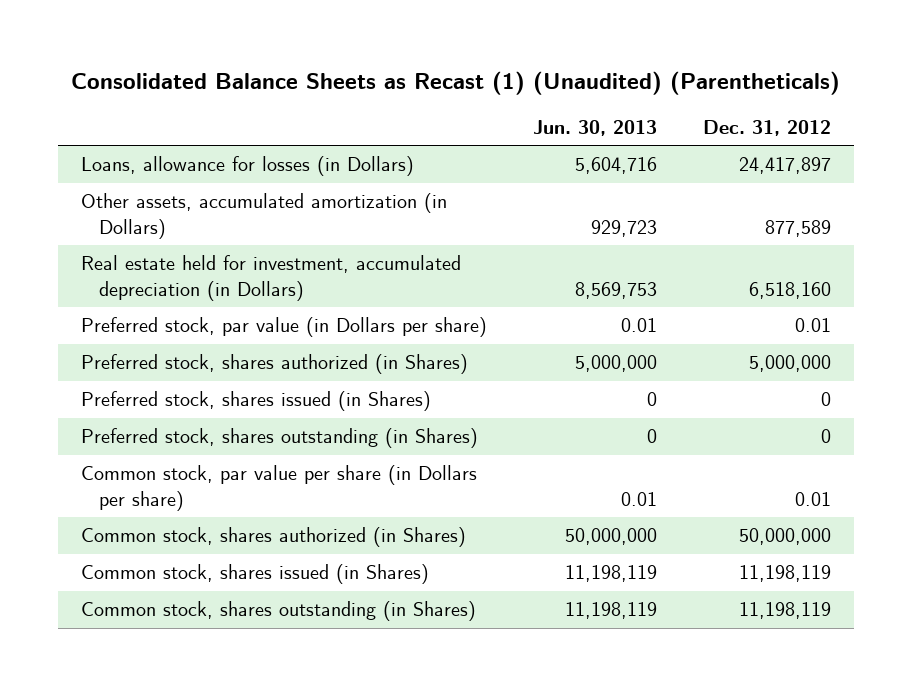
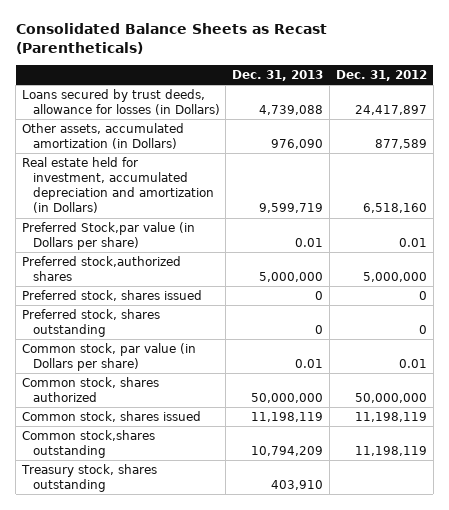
- Consolidated Balance Sheets as Recast (1) (Unaudited) (Parentheticals)
+ Consolidated Balance Sheets as Recast (Parentheticals)
- | Jun. 30, 2013 | Dec. 31, 2012
+ | Dec. 31, 2013 | Dec. 31, 2012
- Loans, allowance for losses (in Dollars) | 5,604,716 | 24,417,897
+ Loans secured by trust deeds, allowance for losses (in Dollars) | 4,739,088 | 24,417,897
- Real estate held for investment, accumulated depreciation (in Dollars) | 8,569,753 | 6,518,160
- Preferred stock, par value (in Dollars per share) | 0.01 | 0.01
- Preferred stock, shares authorized (in Shares) | 5,000,000 | 5,000,000
- Preferred stock, shares issued (in Shares) | 0 | 0
- Preferred stock, shares outstanding (in Shares) | 0 | 0
- Common stock, par value per share (in Dollars per share) | 0.01 | 0.01
- Common stock, shares authorized (in Shares) | 50,000,000 | 50,000,000
- Common stock, shares issued (in Shares) | 11,198,119 | 11,198,119
- Common stock, shares outstanding (in Shares) | 11,198,119 | 11,198,119
+ Real estate held for investment, accumulated depreciation and amortization (in Dollars) | 9,599,719 | 6,518,160
+ Preferred Stock,par value (in Dollars per share) | 0.01 | 0.01
+ Preferred stock,authorized shares | 5,000,000 | 5,000,000
+ Preferred stock, shares issued | 0 | 0
+ Preferred stock, shares outstanding | 0 | 0
+ Common stock, par value (in Dollars per share) | 0.01 | 0.01
+ Common stock, shares authorized | 50,000,000 | 50,000,000
+ Common stock, shares issued | 11,198,119 | 11,198,119
+ Common stock,shares outstanding | 10,794,209 | 11,198,119
+ Treasury stock, shares outstanding | 403,910 |

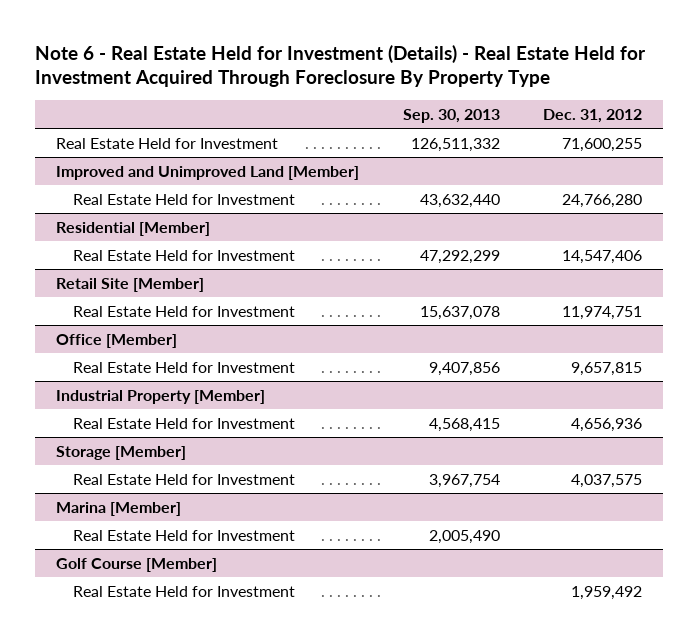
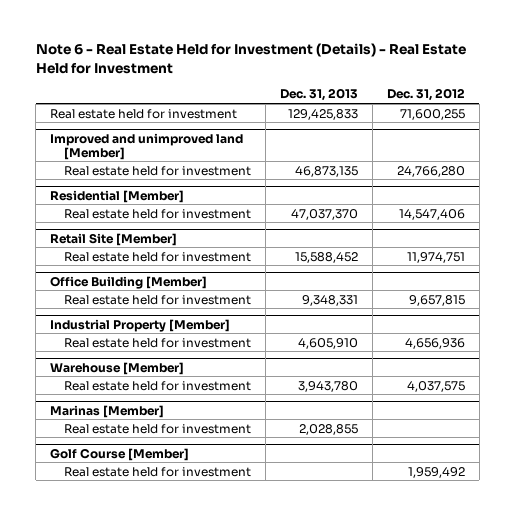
- Note 6 - Real Estate Held for Investment (Details) - Real Estate Held for Investment Acquired Through Foreclosure By Property Type
+ Note 6 - Real Estate Held for Investment (Details) - Real Estate Held for Investment
- | Sep. 30, 2013 | Dec. 31, 2012
+ | Dec. 31, 2013 | Dec. 31, 2012
- Real Estate Held for Investment | 126,511,332 | 71,600,255
- Improved and Unimproved Land [Member]
- Real Estate Held for Investment | 43,632,440 | 24,766,280
+ Real estate held for investment | 129,425,833 | 71,600,255
+ Improved and unimproved land [Member]
+ Real estate held for investment | 46,873,135 | 24,766,280
@ Residential [Member]
- Real Estate Held for Investment | 47,292,299 | 14,547,406
+ Real estate held for investment | 47,037,370 | 14,547,406
@ Retail Site [Member]
- Real Estate Held for Investment | 15,637,078 | 11,974,751
- Office [Member]
- Real Estate Held for Investment | 9,407,856 | 9,657,815
@ Retail Site [Member]
+ Real estate held for investment | 15,588,452 | 11,974,751
+ Office Building [Member]
+ Real estate held for investment | 9,348,331 | 9,657,815
@ Industrial Property [Member]
- Real Estate Held for Investment | 4,568,415 | 4,656,936
- Storage [Member]
- Real Estate Held for Investment | 3,967,754 | 4,037,575
- Marina [Member]
- Real Estate Held for Investment | 2,005,490 |
@ Industrial Property [Member]
+ Real estate held for investment | 4,605,910 | 4,656,936
+ Warehouse [Member]
+ Real estate held for investment | 3,943,780 | 4,037,575
+ Marinas [Member]
+ Real estate held for investment | 2,028,855 |
@ Golf Course [Member]
- Real Estate Held for Investment | | 1,959,492
+ Real estate held for investment | | 1,959,492

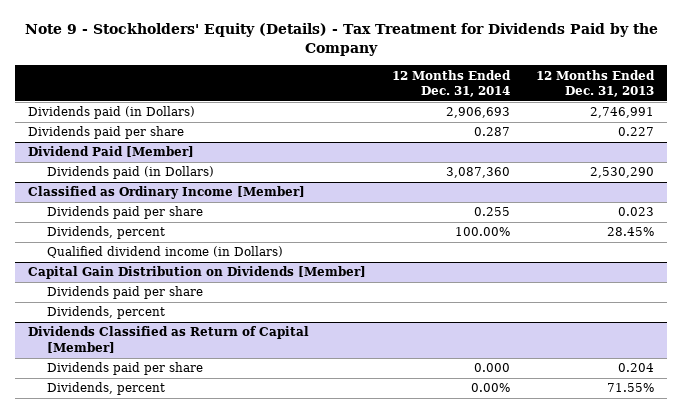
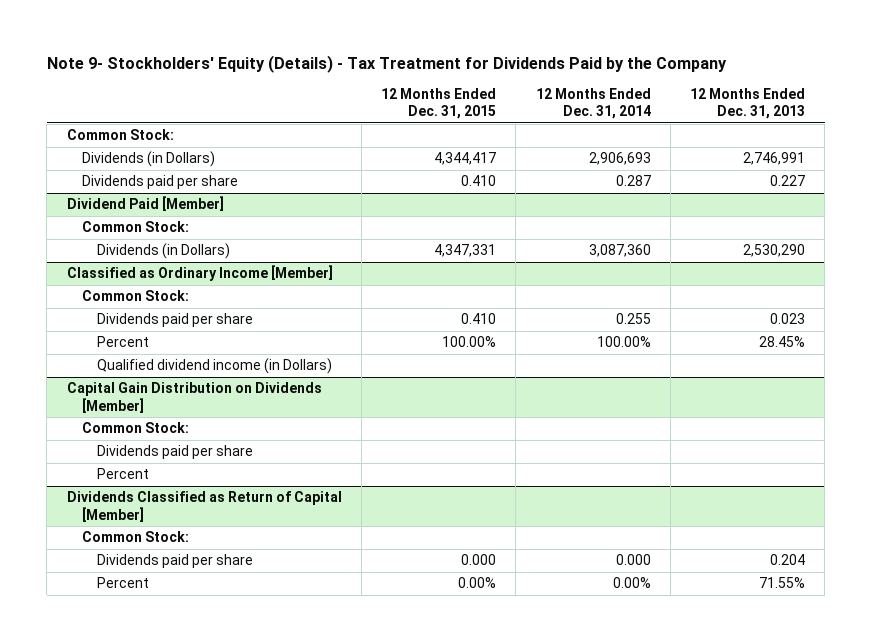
- Note 9 - Stockholders' Equity (Details) - Tax Treatment for Dividends Paid by the Company
+ Note 9- Stockholders' Equity (Details) - Tax Treatment for Dividends Paid by the Company
- | 12 Months Ended Dec. 31, 2014 | 12 Months Ended Dec. 31, 2013
+ | 12 Months Ended Dec. 31, 2015 | 12 Months Ended Dec. 31, 2014 | 12 Months Ended Dec. 31, 2013
- Dividends paid (in Dollars) | 2,906,693 | 2,746,991
+ Common Stock:
+ Dividends (in Dollars) | 4,344,417 | 2,906,693 | 2,746,991
@ Dividend Paid [Member]
- Dividends paid (in Dollars) | 3,087,360 | 2,530,290
+ Common Stock:
+ Dividends (in Dollars) | 4,347,331 | 3,087,360 | 2,530,290
@ Classified as Ordinary Income [Member]
+ Common Stock:
- Dividends, percent | 100.00% | 28.45%
+ Percent | 100.00% | 100.00% | 28.45%
@ Capital Gain Distribution on Dividends [Member]
+ Common Stock:
- Dividends, percent
+ Percent
@ Dividends Classified as Return of Capital [Member]
+ Common Stock:
- Dividends, percent | 0.00% | 71.55%
+ Percent | 0.00% | 0.00% | 71.55%

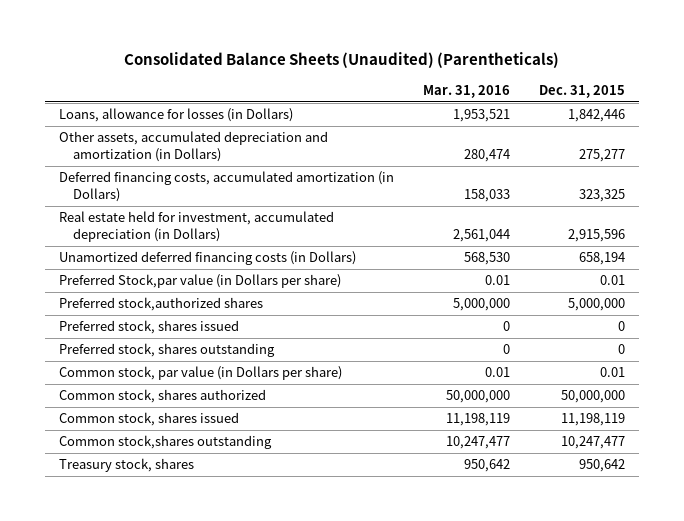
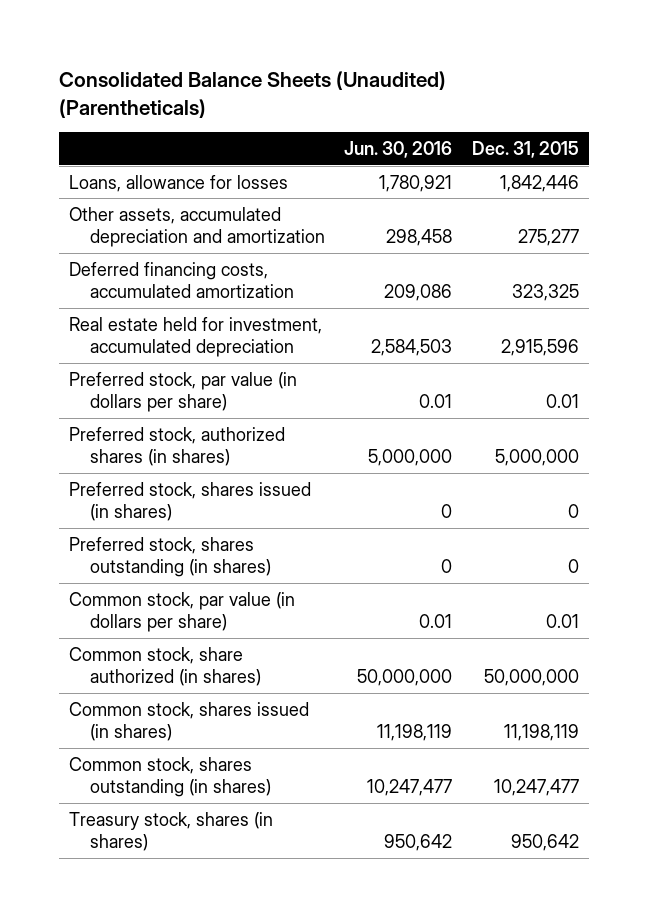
- | Mar. 31, 2016 | Dec. 31, 2015
+ | Jun. 30, 2016 | Dec. 31, 2015
- Loans, allowance for losses (in Dollars) | 1,953,521 | 1,842,446
- Other assets, accumulated depreciation and amortization (in Dollars) | 280,474 | 275,277
- Deferred financing costs, accumulated amortization (in Dollars) | 158,033 | 323,325
- Real estate held for investment, accumulated depreciation (in Dollars) | 2,561,044 | 2,915,596
- Unamortized deferred financing costs (in Dollars) | 568,530 | 658,194
- Preferred Stock,par value (in Dollars per share) | 0.01 | 0.01
- Preferred stock,authorized shares | 5,000,000 | 5,000,000
- Preferred stock, shares issued | 0 | 0
- Preferred stock, shares outstanding | 0 | 0
- Common stock, par value (in Dollars per share) | 0.01 | 0.01
- Common stock, shares authorized | 50,000,000 | 50,000,000
- Common stock, shares issued | 11,198,119 | 11,198,119
- Common stock,shares outstanding | 10,247,477 | 10,247,477
- Treasury stock, shares | 950,642 | 950,642
+ Loans, allowance for losses | 1,780,921 | 1,842,446
+ Other assets, accumulated depreciation and amortization | 298,458 | 275,277
+ Deferred financing costs, accumulated amortization | 209,086 | 323,325
+ Real estate held for investment, accumulated depreciation | 2,584,503 | 2,915,596
+ Preferred stock, par value (in dollars per share) | 0.01 | 0.01
+ Preferred stock, authorized shares (in shares) | 5,000,000 | 5,000,000
+ Preferred stock, shares issued (in shares) | 0 | 0
+ Preferred stock, shares outstanding (in shares) | 0 | 0
+ Common stock, par value (in dollars per share) | 0.01 | 0.01
+ Common stock, share authorized (in shares) | 50,000,000 | 50,000,000
+ Common stock, shares issued (in shares) | 11,198,119 | 11,198,119
+ Common stock, shares outstanding (in shares) | 10,247,477 | 10,247,477
+ Treasury stock, shares (in shares) | 950,642 | 950,642

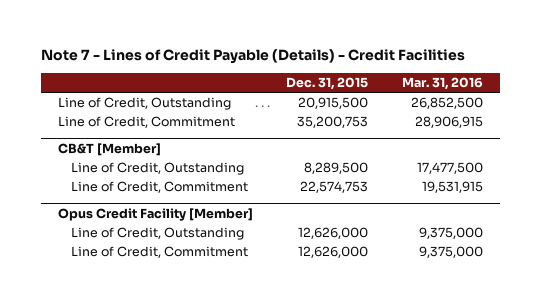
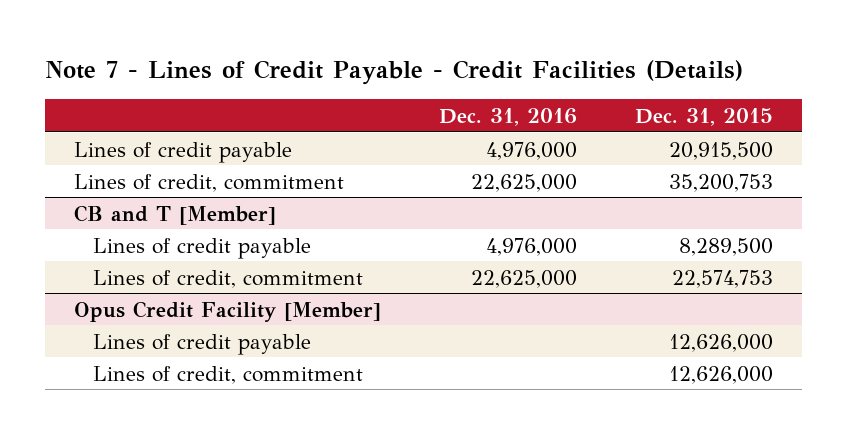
- Note 7 - Lines of Credit Payable (Details) - Credit Facilities
+ Note 7 - Lines of Credit Payable - Credit Facilities (Details)
- | Dec. 31, 2015 | Mar. 31, 2016
+ | Dec. 31, 2016 | Dec. 31, 2015
- Line of Credit, Outstanding | 20,915,500 | 26,852,500
- Line of Credit, Commitment | 35,200,753 | 28,906,915
- CB&T [Member]
- Line of Credit, Outstanding | 8,289,500 | 17,477,500
- Line of Credit, Commitment | 22,574,753 | 19,531,915
+ Lines of credit payable | 4,976,000 | 20,915,500
+ Lines of credit, commitment | 22,625,000 | 35,200,753
+ CB and T [Member]
+ Lines of credit payable | 4,976,000 | 8,289,500
+ Lines of credit, commitment | 22,625,000 | 22,574,753
@ Opus Credit Facility [Member]
- Line of Credit, Outstanding | 12,626,000 | 9,375,000
- Line of Credit, Commitment | 12,626,000 | 9,375,000
+ Lines of credit payable | | 12,626,000
+ Lines of credit, commitment | | 12,626,000

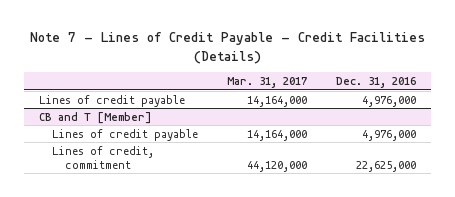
- | Dec. 31, 2016 | Dec. 31, 2015
+ | Mar. 31, 2017 | Dec. 31, 2016
- Lines of credit, commitment | 22,625,000 | 35,200,753
- Opus Credit Facility [Member]
- Lines of credit payable | | 12,626,000
- Lines of credit, commitment | | 12,626,000

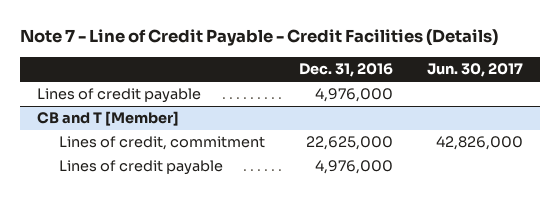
- Note 7 - Lines of Credit Payable - Credit Facilities (Details)
+ Note 7 - Line of Credit Payable - Credit Facilities (Details)
- | Mar. 31, 2017 | Dec. 31, 2016
+ | Dec. 31, 2016 | Jun. 30, 2017
@ CB and T [Member]
moved down: Lines of credit payable | 4,976,000 |

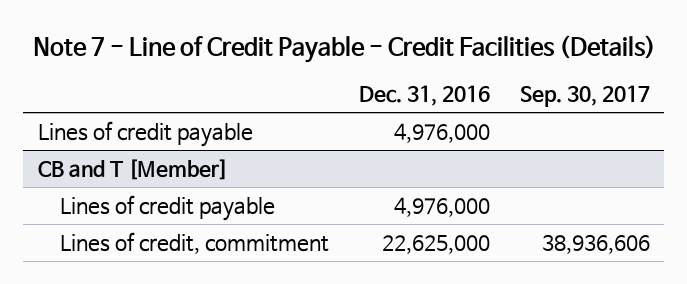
- | Dec. 31, 2016 | Jun. 30, 2017
+ | Dec. 31, 2016 | Sep. 30, 2017
@ CB and T [Member]
moved down: Lines of credit, commitment | 22,625,000 | 38,936,606

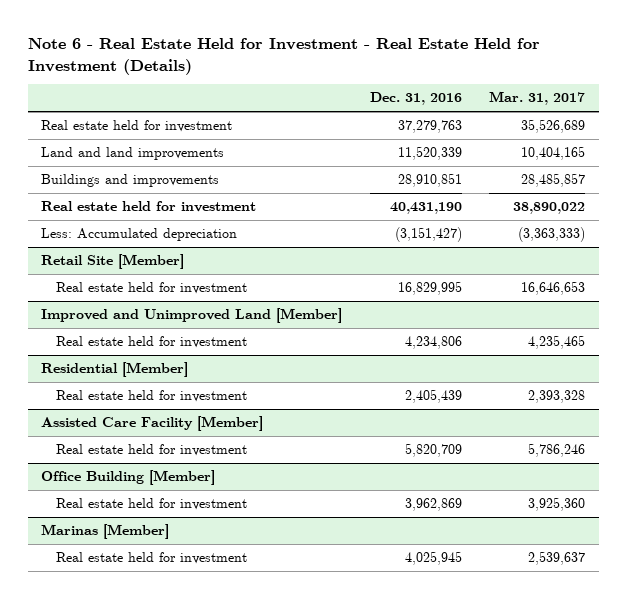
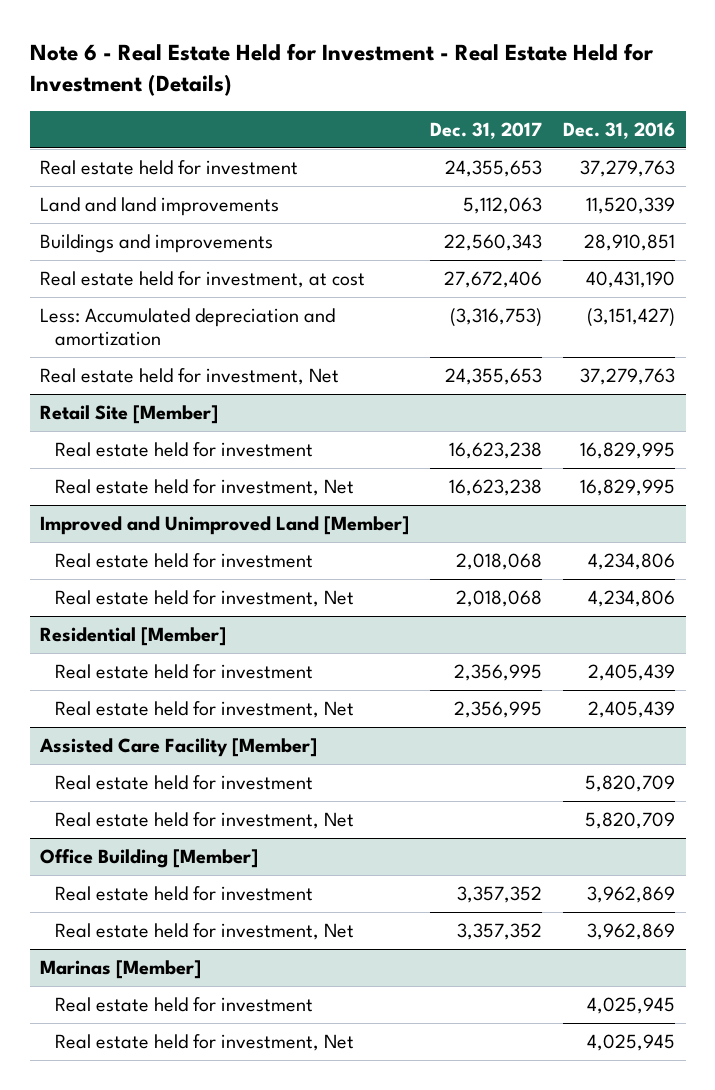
- | Dec. 31, 2016 | Mar. 31, 2017
+ | Dec. 31, 2017 | Dec. 31, 2016
- Real estate held for investment | 40,431,190 | 38,890,022
- Less: Accumulated depreciation | (3,151,427) | (3,363,333)
+ Real estate held for investment, at cost | 27,672,406 | 40,431,190
+ Less: Accumulated depreciation and amortization | (3,316,753) | (3,151,427)
+ Real estate held for investment, Net | 24,355,653 | 37,279,763
@ Retail Site [Member]
+ Real estate held for investment, Net | 16,623,238 | 16,829,995
@ Improved and Unimproved Land [Member]
+ Real estate held for investment, Net | 2,018,068 | 4,234,806
@ Residential [Member]
+ Real estate held for investment, Net | 2,356,995 | 2,405,439
@ Assisted Care Facility [Member]
+ Real estate held for investment, Net | | 5,820,709
@ Office Building [Member]
+ Real estate held for investment, Net | 3,357,352 | 3,962,869
@ Marinas [Member]
+ Real estate held for investment, Net | | 4,025,945

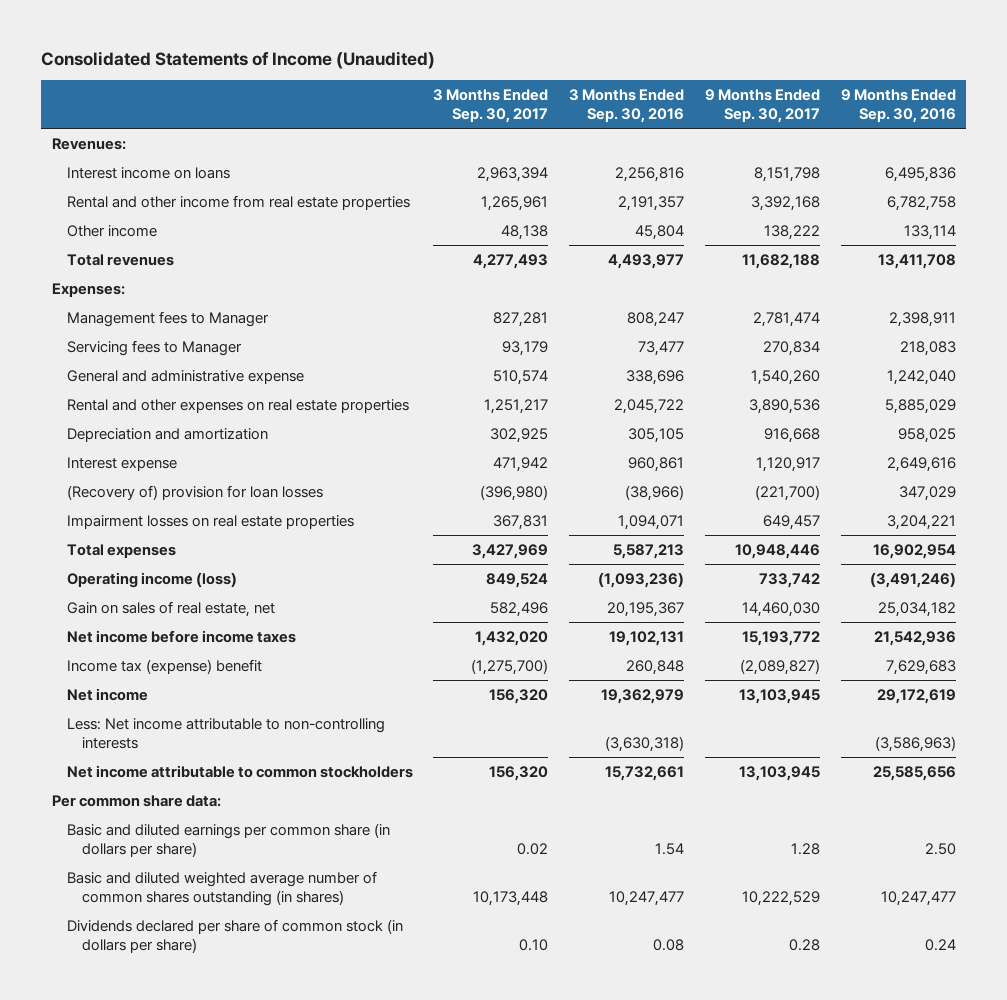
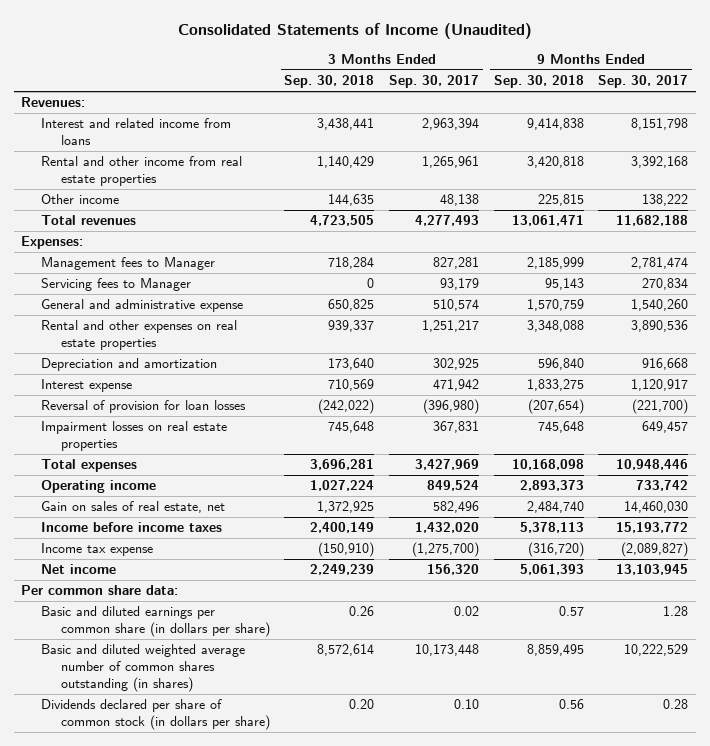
- | 3 Months Ended Sep. 30, 2017 | 3 Months Ended Sep. 30, 2016 | 9 Months Ended Sep. 30, 2017 | 9 Months Ended Sep. 30, 2016
+ | 3 Months Ended Sep. 30, 2018 | 3 Months Ended Sep. 30, 2017 | 9 Months Ended Sep. 30, 2018 | 9 Months Ended Sep. 30, 2017
- Interest income on loans | 2,963,394 | 2,256,816 | 8,151,798 | 6,495,836
+ Interest and related income from loans | 3,438,441 | 2,963,394 | 9,414,838 | 8,151,798
- (Recovery of) provision for loan losses | (396,980) | (38,966) | (221,700) | 347,029
+ Reversal of provision for loan losses | (242,022) | (396,980) | (207,654) | (221,700)
- Operating income (loss) | 849,524 | (1,093,236) | 733,742 | (3,491,246)
+ Operating income | 1,027,224 | 849,524 | 2,893,373 | 733,742
- Net income before income taxes | 1,432,020 | 19,102,131 | 15,193,772 | 21,542,936
- Income tax (expense) benefit | (1,275,700) | 260,848 | (2,089,827) | 7,629,683
+ Income before income taxes | 2,400,149 | 1,432,020 | 5,378,113 | 15,193,772
+ Income tax expense | (150,910) | (1,275,700) | (316,720) | (2,089,827)
- Less: Net income attributable to non-controlling interests | | (3,630,318) | | (3,586,963)
- Net income attributable to common stockholders | 156,320 | 15,732,661 | 13,103,945 | 25,585,656

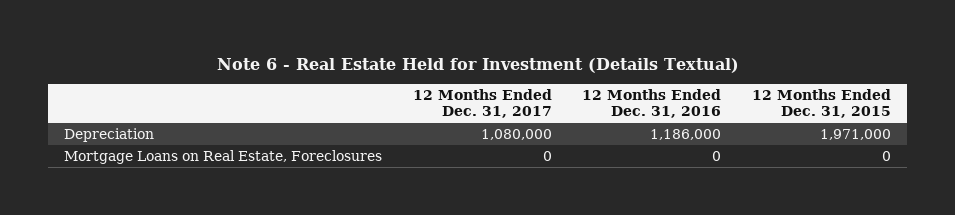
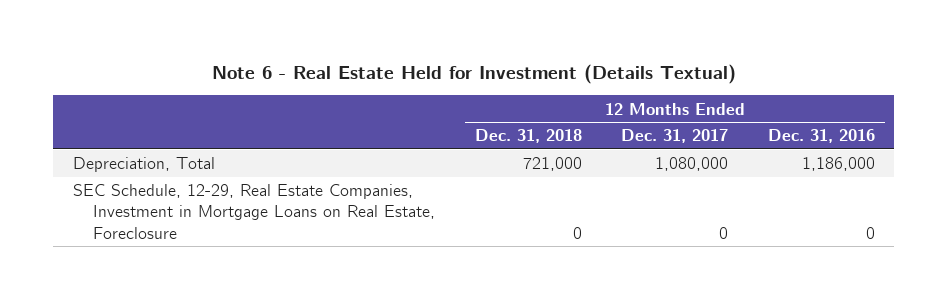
- | 12 Months Ended Dec. 31, 2017 | 12 Months Ended Dec. 31, 2016 | 12 Months Ended Dec. 31, 2015
+ | 12 Months Ended Dec. 31, 2018 | 12 Months Ended Dec. 31, 2017 | 12 Months Ended Dec. 31, 2016
- Depreciation | 1,080,000 | 1,186,000 | 1,971,000
- Mortgage Loans on Real Estate, Foreclosures | 0 | 0 | 0
+ Depreciation, Total | 721,000 | 1,080,000 | 1,186,000
+ SEC Schedule, 12-29, Real Estate Companies, Investment in Mortgage Loans on Real Estate, Foreclosure | 0 | 0 | 0

